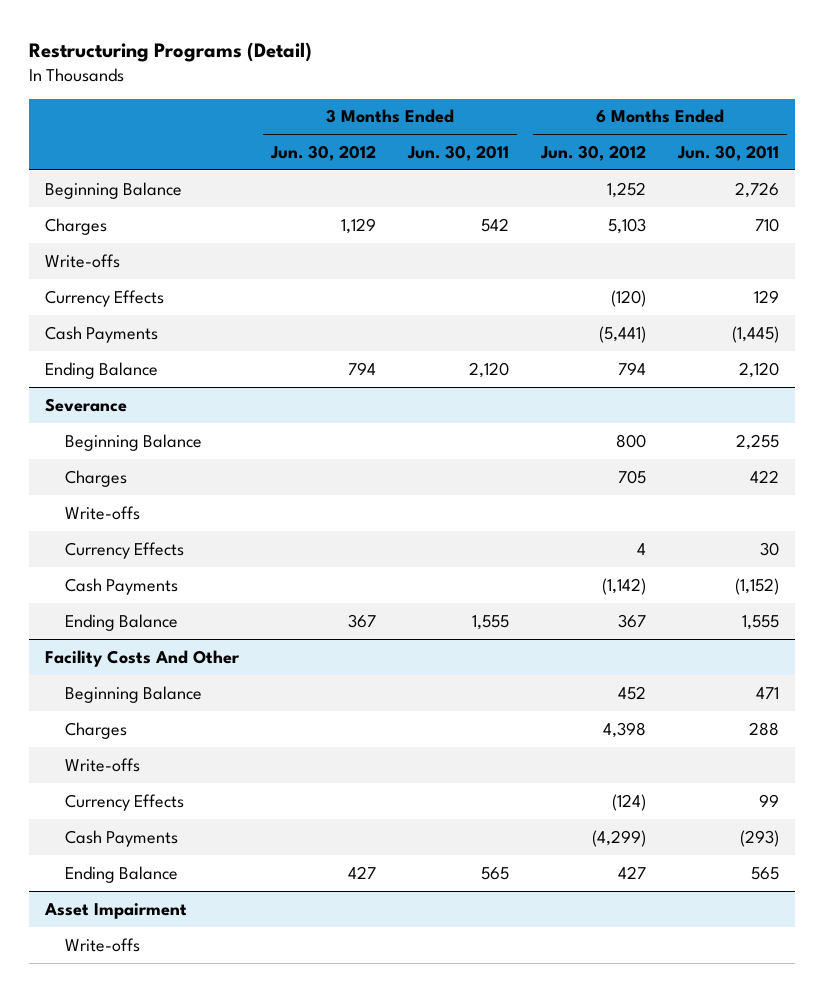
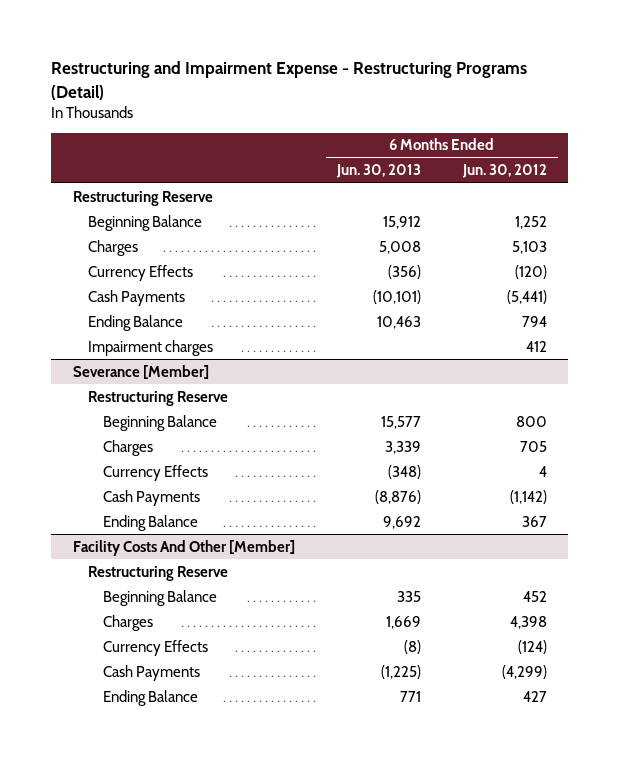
- Restructuring Programs (Detail)
+ Restructuring and Impairment Expense - Restructuring Programs (Detail)
- | 3 Months Ended Jun. 30, 2012 | 3 Months Ended Jun. 30, 2011 | 6 Months Ended Jun. 30, 2012 | 6 Months Ended Jun. 30, 2011
+ | 6 Months Ended Jun. 30, 2013 | 6 Months Ended Jun. 30, 2012
+ Restructuring Reserve
- Write-offs
- Severance
+ Impairment charges | | 412
+ Severance [Member]
+ Restructuring Reserve
- Write-offs
- Facility Costs And Other
+ Facility Costs And Other [Member]
+ Restructuring Reserve
- Write-offs
- Asset Impairment
- Write-offs

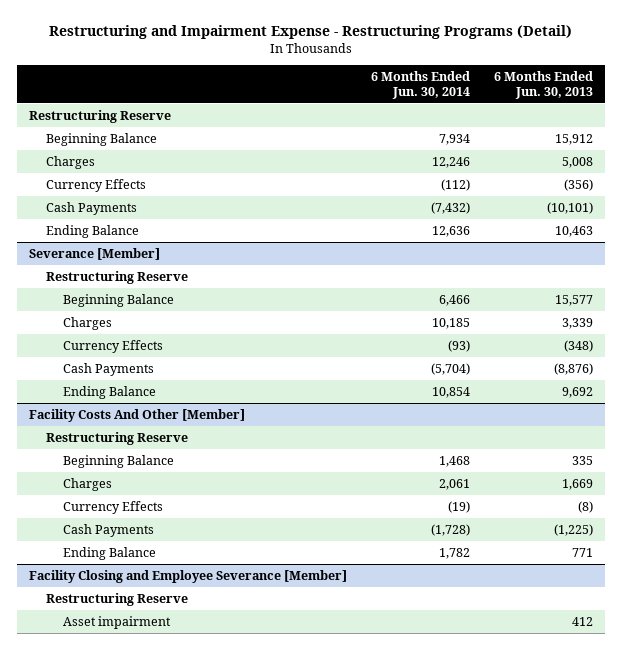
- | 6 Months Ended Jun. 30, 2013 | 6 Months Ended Jun. 30, 2012
+ | 6 Months Ended Jun. 30, 2014 | 6 Months Ended Jun. 30, 2013
- Impairment charges | | 412
+ Facility Closing and Employee Severance [Member]
+ Restructuring Reserve
+ Asset impairment | | 412

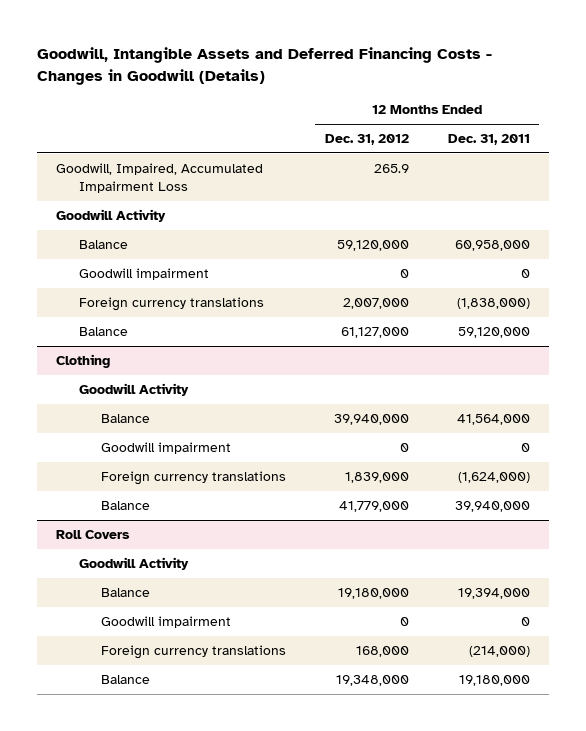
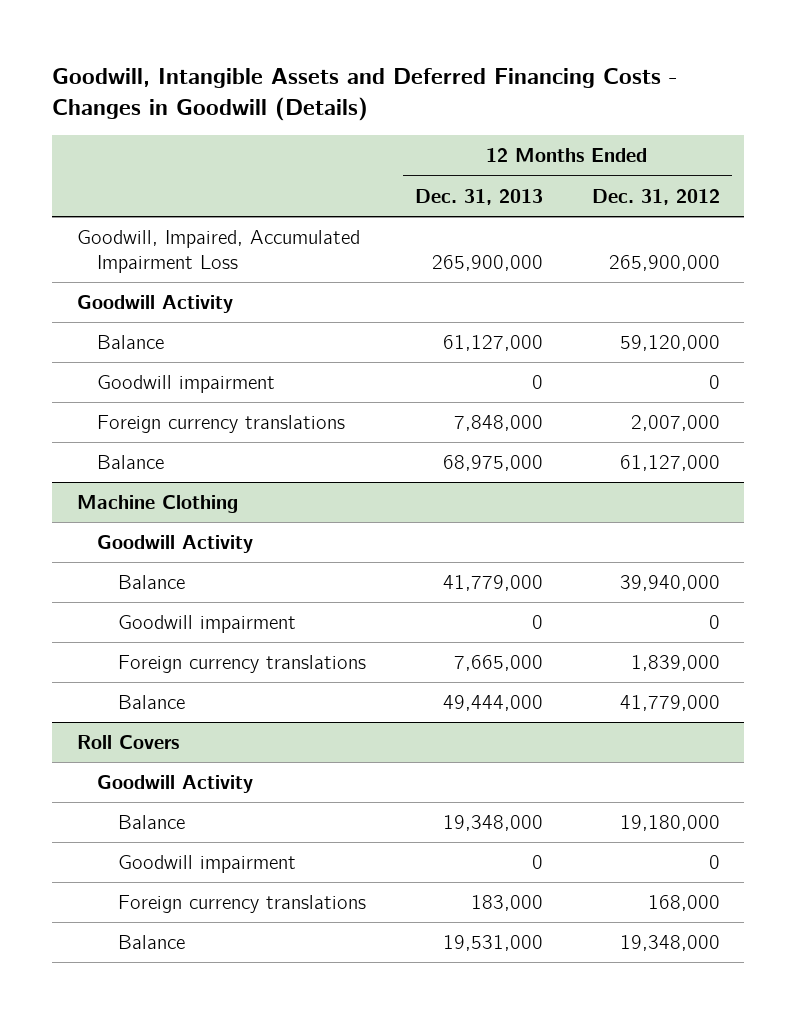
- | 12 Months Ended Dec. 31, 2012 | 12 Months Ended Dec. 31, 2011
+ | 12 Months Ended Dec. 31, 2013 | 12 Months Ended Dec. 31, 2012
- Goodwill, Impaired, Accumulated Impairment Loss | 265.9 |
+ Goodwill, Impaired, Accumulated Impairment Loss | 265,900,000 | 265,900,000
- Clothing
+ Machine Clothing

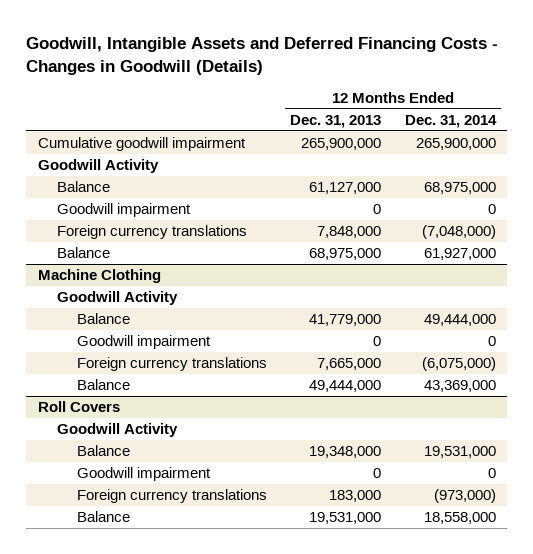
- | 12 Months Ended Dec. 31, 2013 | 12 Months Ended Dec. 31, 2012
+ | 12 Months Ended Dec. 31, 2013 | 12 Months Ended Dec. 31, 2014
- Goodwill, Impaired, Accumulated Impairment Loss | 265,900,000 | 265,900,000
+ Cumulative goodwill impairment | 265,900,000 | 265,900,000

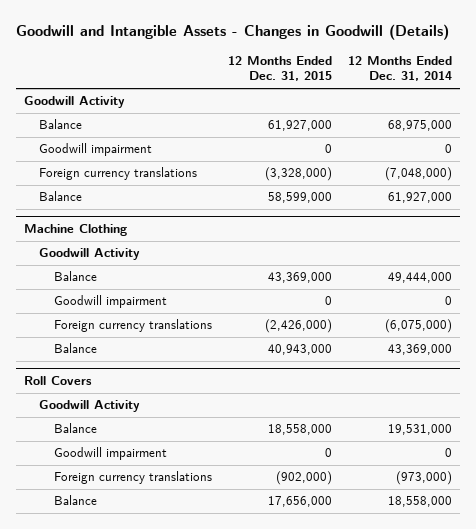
- Goodwill, Intangible Assets and Deferred Financing Costs - Changes in Goodwill (Details)
+ Goodwill and Intangible Assets - Changes in Goodwill (Details)
- | 12 Months Ended Dec. 31, 2013 | 12 Months Ended Dec. 31, 2014
+ | 12 Months Ended Dec. 31, 2015 | 12 Months Ended Dec. 31, 2014
- Cumulative goodwill impairment | 265,900,000 | 265,900,000

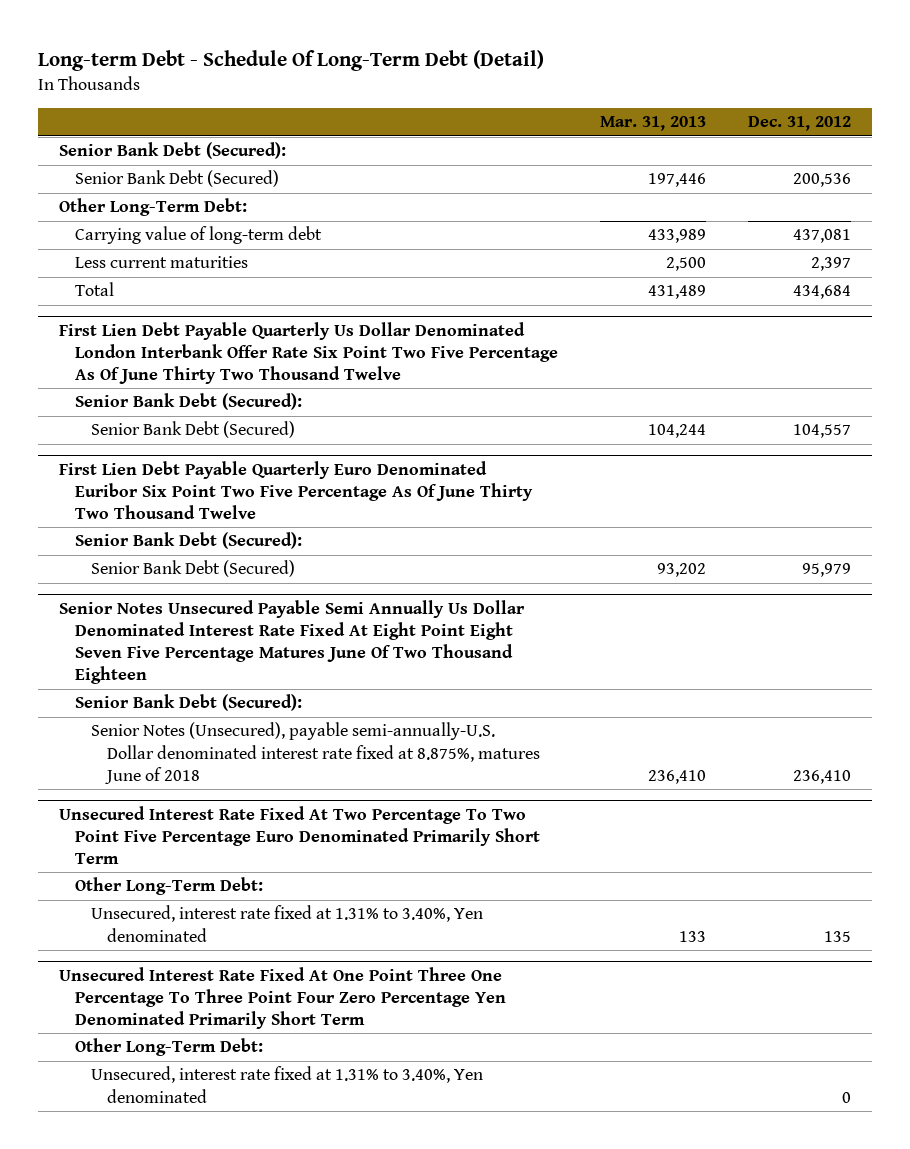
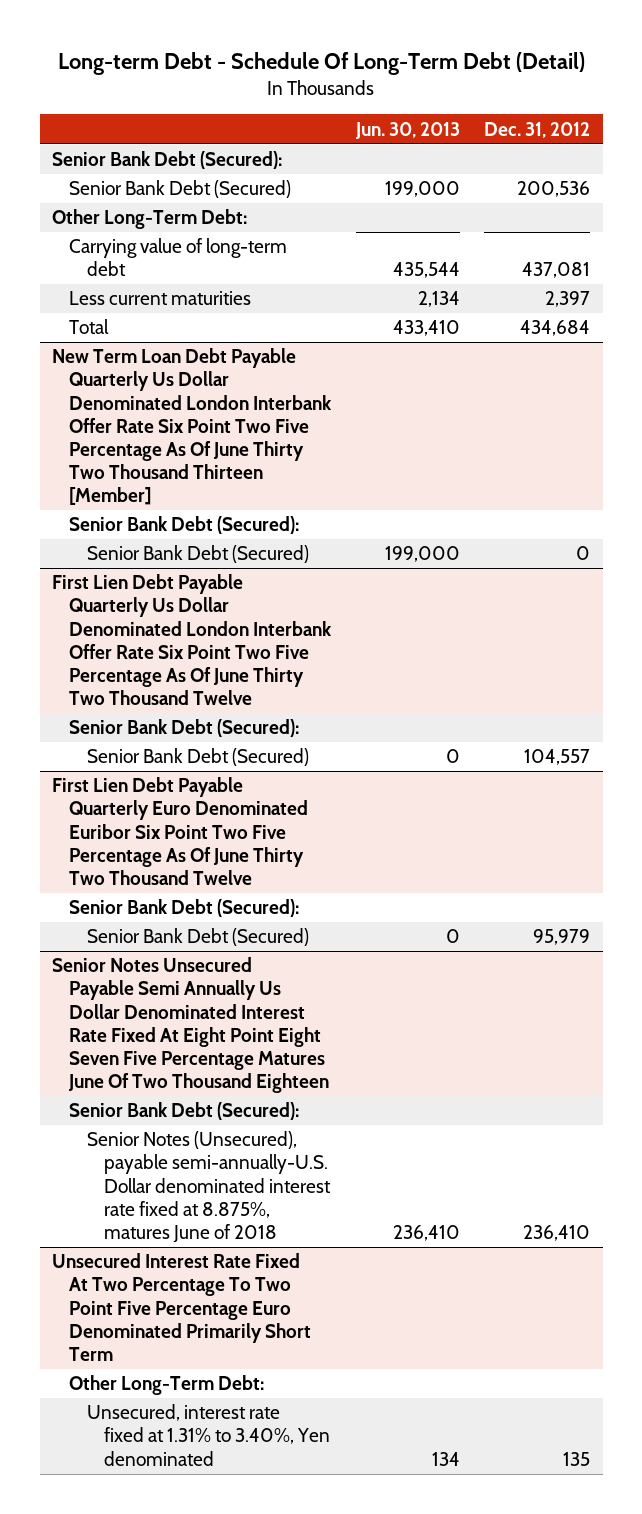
- | Mar. 31, 2013 | Dec. 31, 2012
+ | Jun. 30, 2013 | Dec. 31, 2012
+ New Term Loan Debt Payable Quarterly Us Dollar Denominated London Interbank Offer Rate Six Point Two Five Percentage As Of June Thirty Two Thousand Thirteen [Member]
+ Senior Bank Debt (Secured):
+ Senior Bank Debt (Secured) | 199,000 | 0
- Unsecured Interest Rate Fixed At One Point Three One Percentage To Three Point Four Zero Percentage Yen Denominated Primarily Short Term
- Other Long-Term Debt:
- Unsecured, interest rate fixed at 1.31% to 3.40%, Yen denominated | | 0

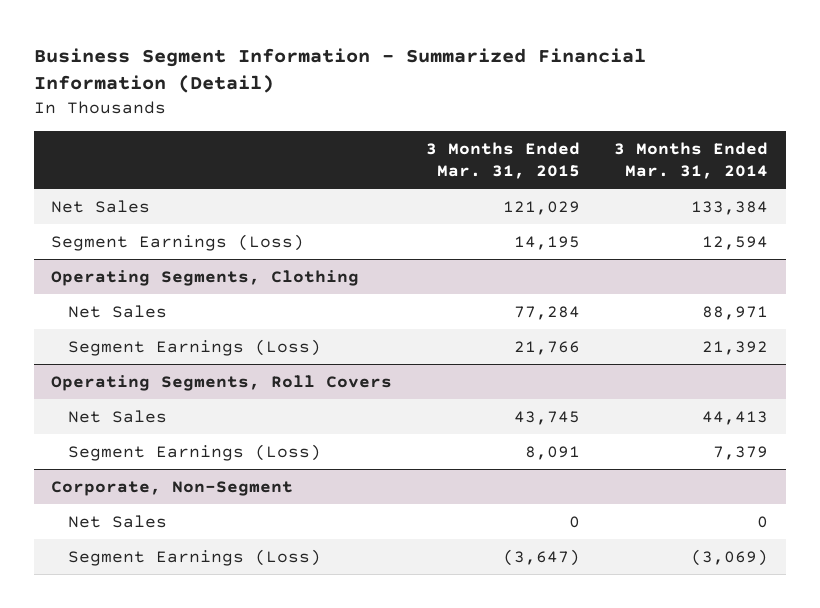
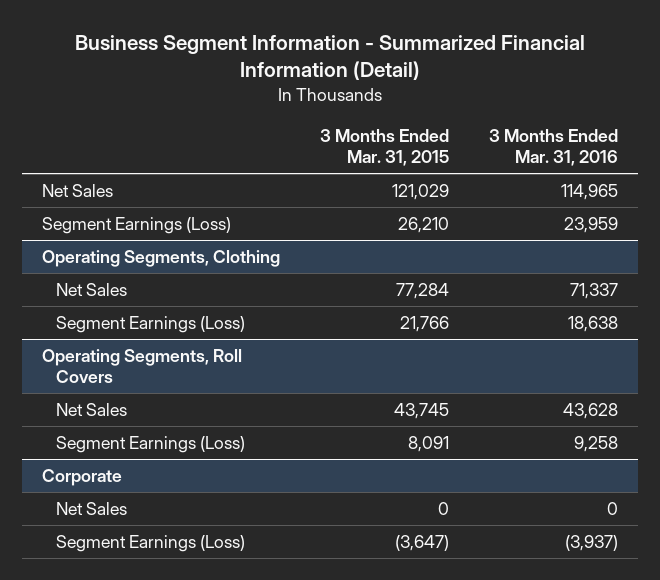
- | 3 Months Ended Mar. 31, 2015 | 3 Months Ended Mar. 31, 2014
+ | 3 Months Ended Mar. 31, 2015 | 3 Months Ended Mar. 31, 2016
- Segment Earnings (Loss) | 14,195 | 12,594
+ Segment Earnings (Loss) | 26,210 | 23,959
- Corporate, Non-Segment
+ Corporate

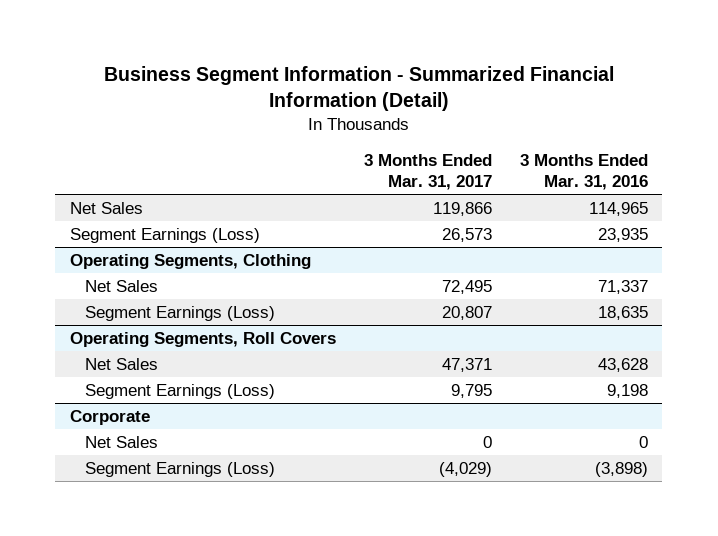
- | 3 Months Ended Mar. 31, 2015 | 3 Months Ended Mar. 31, 2016
+ | 3 Months Ended Mar. 31, 2017 | 3 Months Ended Mar. 31, 2016
- Segment Earnings (Loss) | 26,210 | 23,959
+ Segment Earnings (Loss) | 26,573 | 23,935
@ Operating Segments, Clothing
- Segment Earnings (Loss) | 21,766 | 18,638
+ Segment Earnings (Loss) | 20,807 | 18,635
@ Operating Segments, Roll Covers
- Segment Earnings (Loss) | 8,091 | 9,258
+ Segment Earnings (Loss) | 9,795 | 9,198
@ Corporate
- Segment Earnings (Loss) | (3,647) | (3,937)
+ Segment Earnings (Loss) | (4,029) | (3,898)

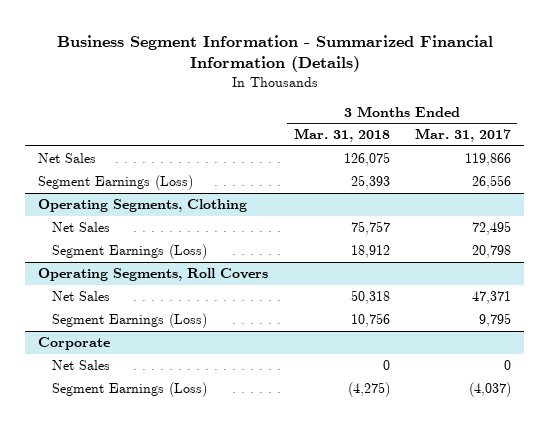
- Business Segment Information - Summarized Financial Information (Detail)
+ Business Segment Information - Summarized Financial Information (Details)
- | 3 Months Ended Mar. 31, 2017 | 3 Months Ended Mar. 31, 2016
+ | 3 Months Ended Mar. 31, 2018 | 3 Months Ended Mar. 31, 2017
- Segment Earnings (Loss) | 26,573 | 23,935
+ Segment Earnings (Loss) | 25,393 | 26,556
@ Operating Segments, Clothing
- Segment Earnings (Loss) | 20,807 | 18,635
+ Segment Earnings (Loss) | 18,912 | 20,798
@ Corporate
- Segment Earnings (Loss) | (4,029) | (3,898)
+ Segment Earnings (Loss) | (4,275) | (4,037)

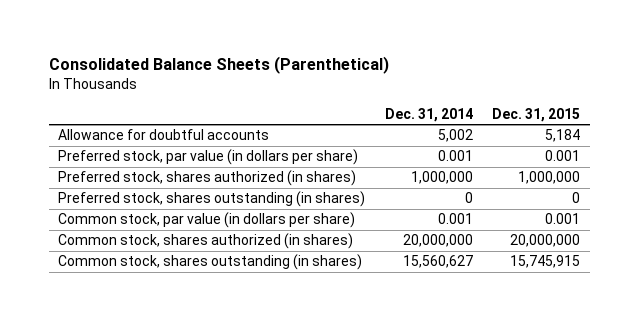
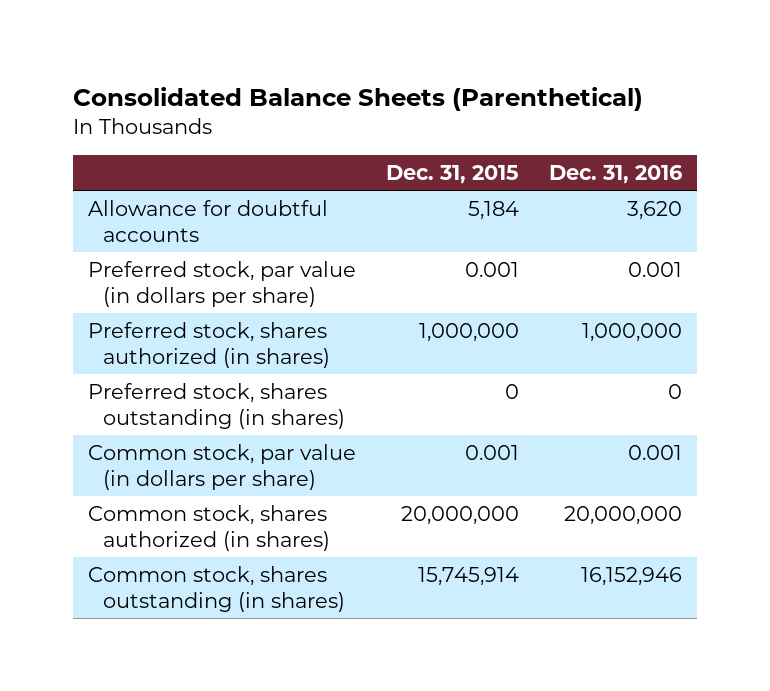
- | Dec. 31, 2014 | Dec. 31, 2015
+ | Dec. 31, 2015 | Dec. 31, 2016
- Common stock, shares outstanding (in shares) | 15,560,627 | 15,745,915
+ Common stock, shares outstanding (in shares) | 15,745,914 | 16,152,946

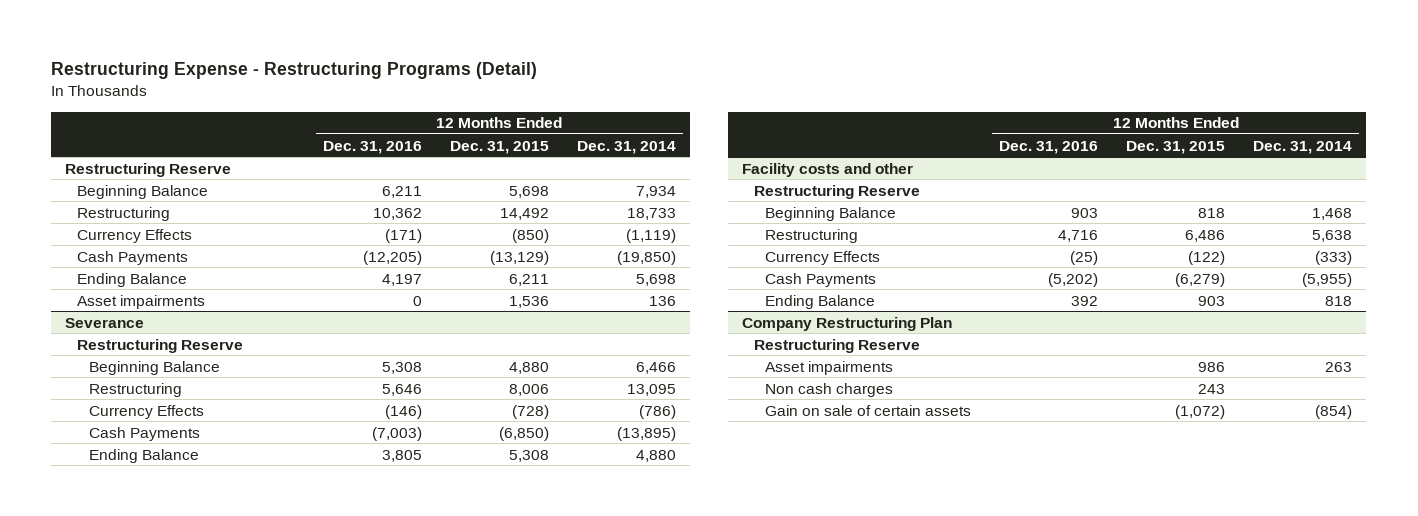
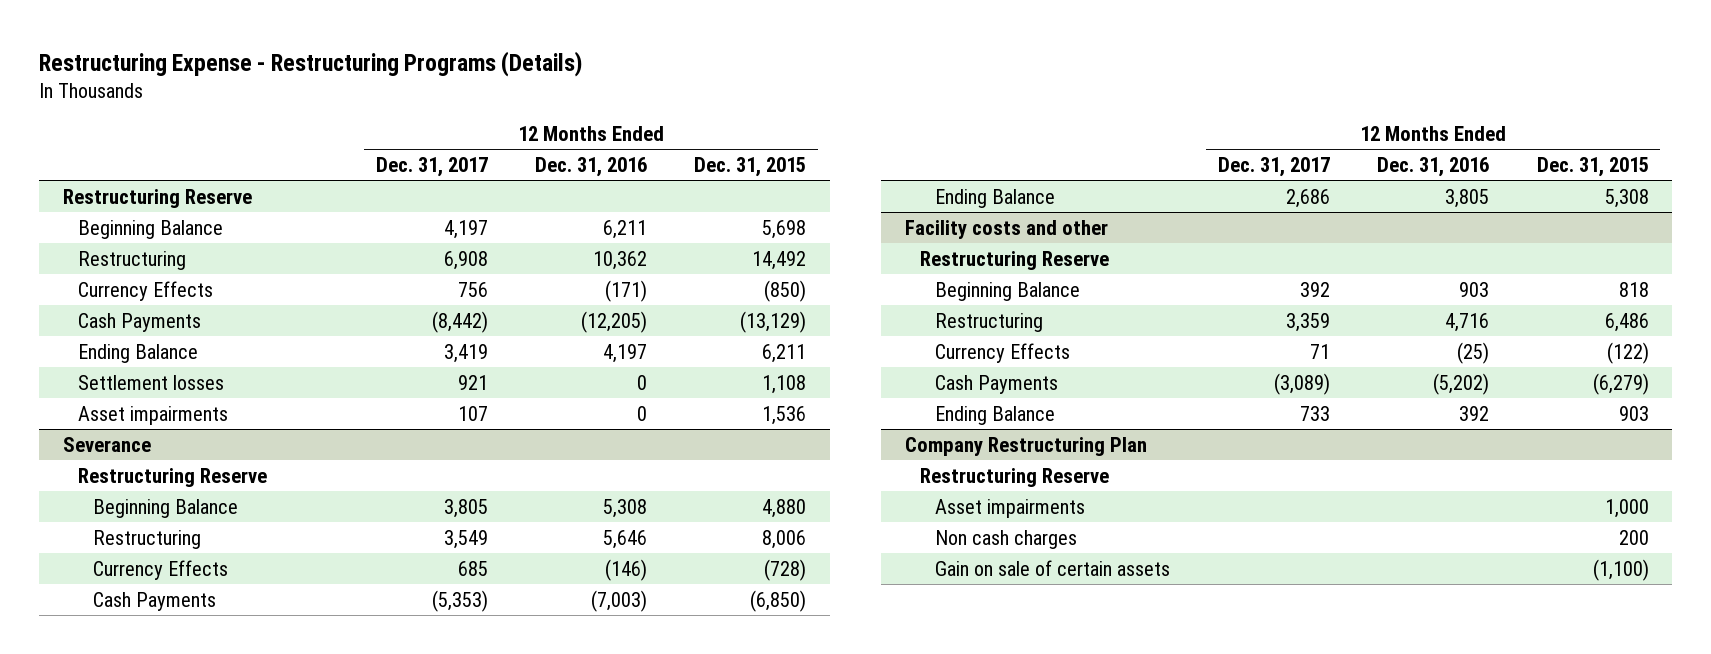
- Restructuring Expense - Restructuring Programs (Detail)
+ Restructuring Expense - Restructuring Programs (Details)
- | 12 Months Ended Dec. 31, 2016 | 12 Months Ended Dec. 31, 2015 | 12 Months Ended Dec. 31, 2014
+ | 12 Months Ended Dec. 31, 2017 | 12 Months Ended Dec. 31, 2016 | 12 Months Ended Dec. 31, 2015
+ Settlement losses | 921 | 0 | 1,108
@ Company Restructuring Plan
- Asset impairments | | 986 | 263
- Non cash charges | | 243 |
- Gain on sale of certain assets | | (1,072) | (854)
+ Asset impairments | | | 1,000
+ Non cash charges | | | 200
+ Gain on sale of certain assets | | | (1,100)

